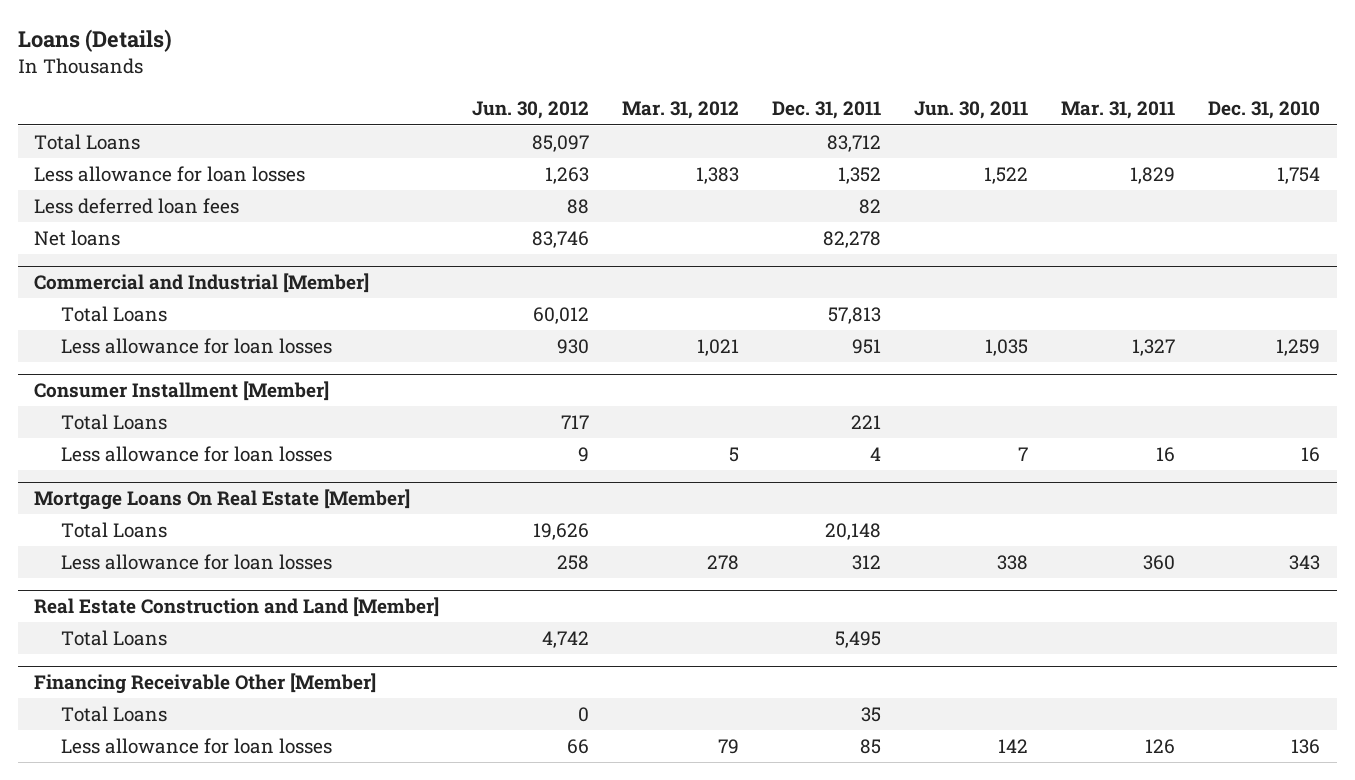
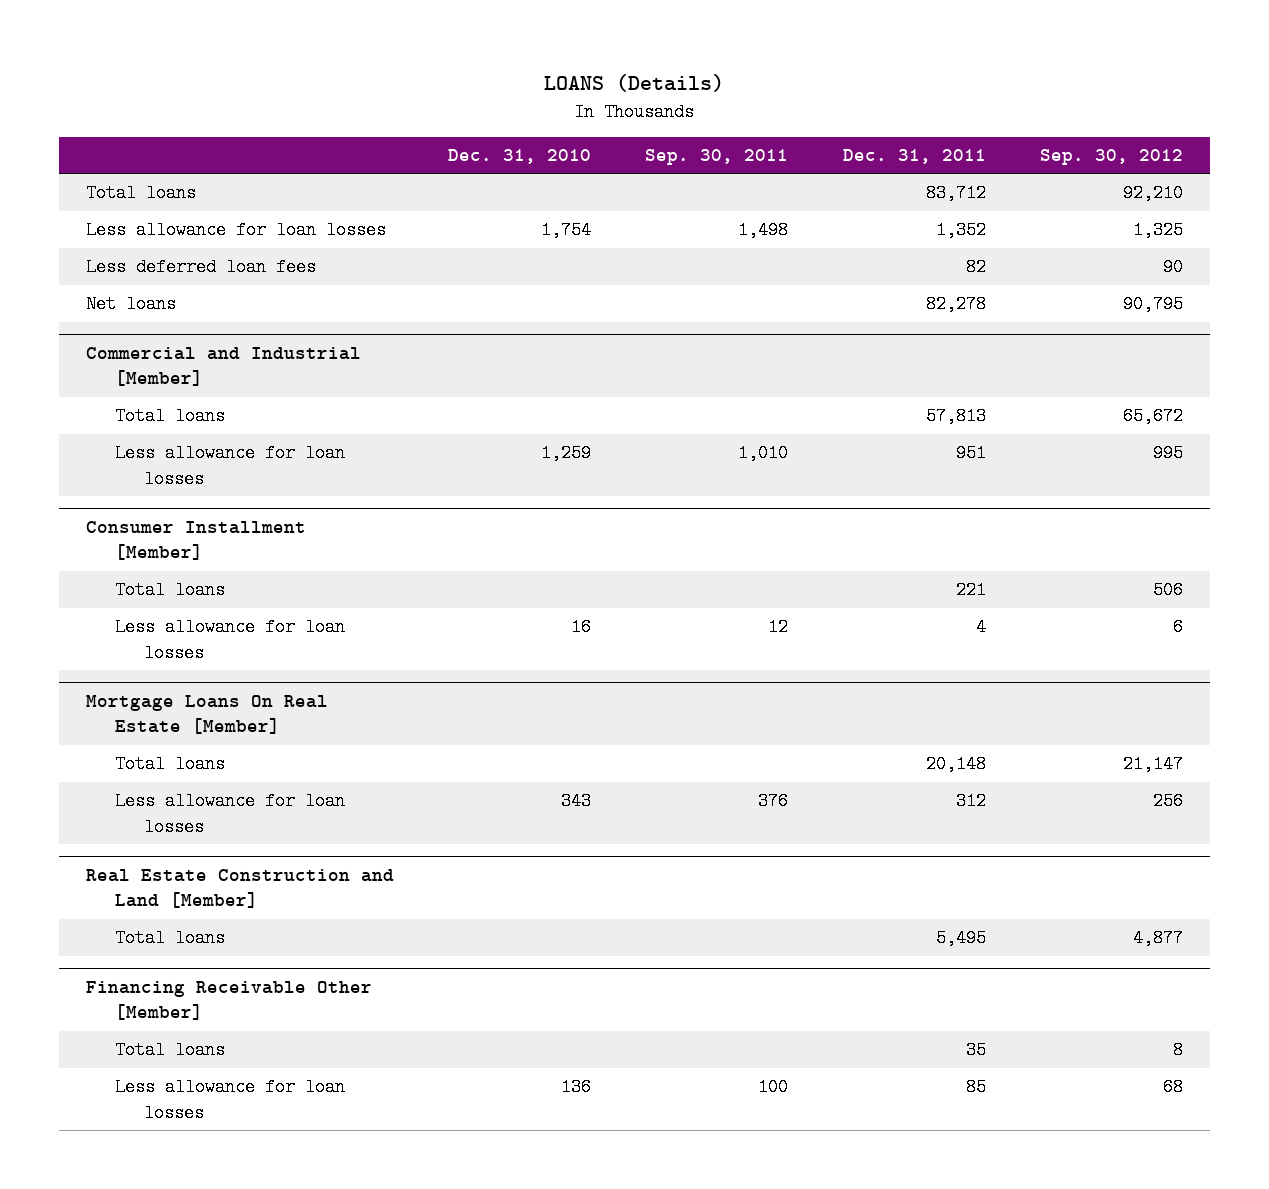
- Loans (Details)
+ LOANS (Details)
- | Jun. 30, 2012 | Mar. 31, 2012 | Dec. 31, 2011 | Jun. 30, 2011 | Mar. 31, 2011 | Dec. 31, 2010
+ | Dec. 31, 2010 | Sep. 30, 2011 | Dec. 31, 2011 | Sep. 30, 2012
- Total Loans | 85,097 | | 83,712 | | |
+ Total loans | | | 83,712 | 92,210
@ Commercial and Industrial [Member]
- Total Loans | 60,012 | | 57,813 | | |
+ Total loans | | | 57,813 | 65,672
@ Consumer Installment [Member]
- Total Loans | 717 | | 221 | | |
+ Total loans | | | 221 | 506
@ Mortgage Loans On Real Estate [Member]
- Total Loans | 19,626 | | 20,148 | | |
+ Total loans | | | 20,148 | 21,147
@ Real Estate Construction and Land [Member]
- Total Loans | 4,742 | | 5,495 | | |
+ Total loans | | | 5,495 | 4,877
@ Financing Receivable Other [Member]
- Total Loans | 0 | | 35 | | |
+ Total loans | | | 35 | 8

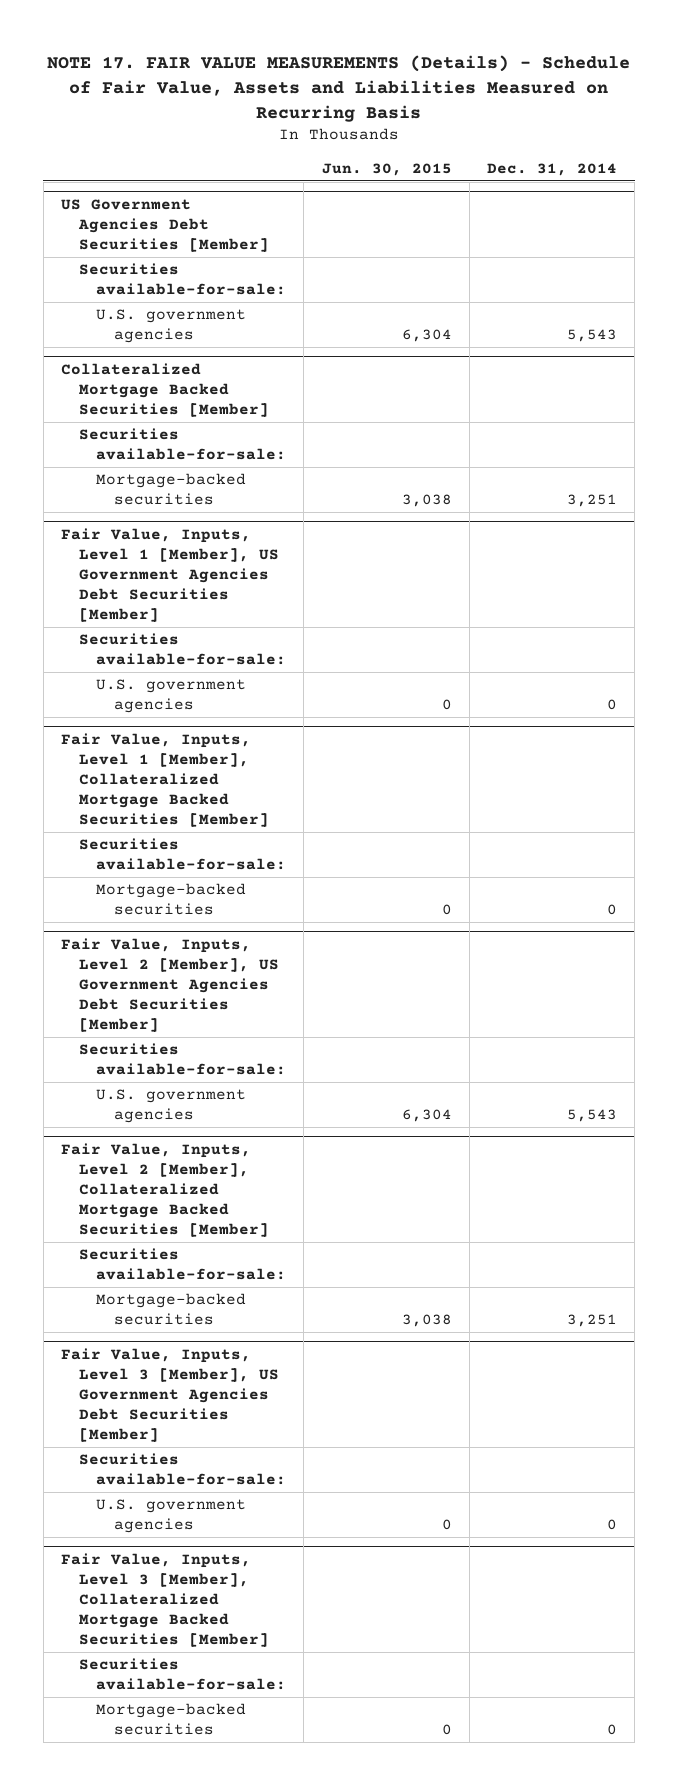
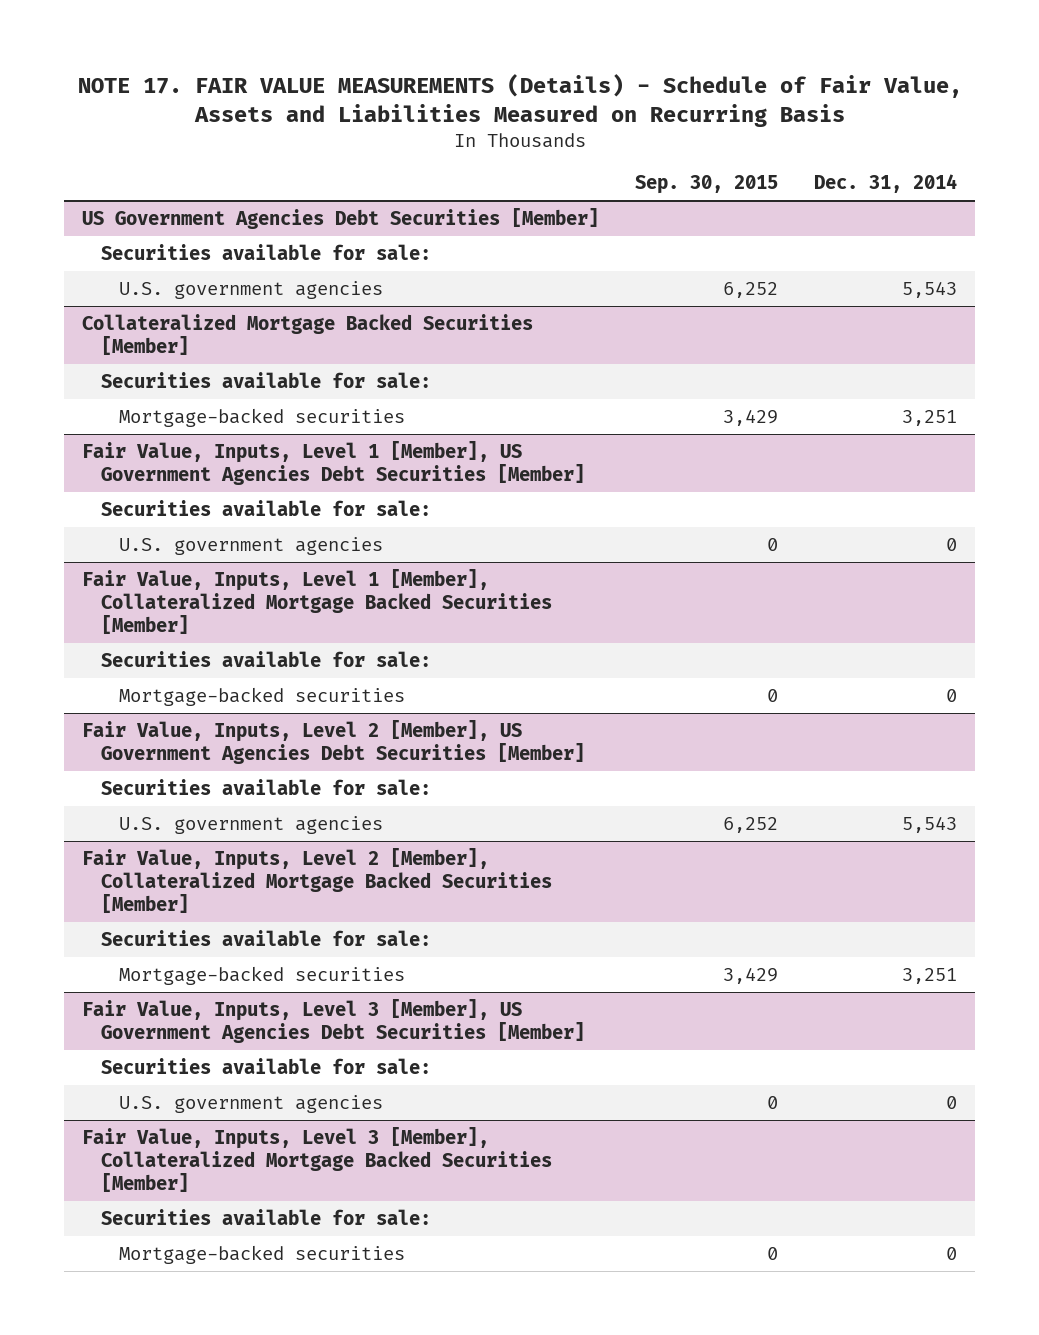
- | Jun. 30, 2015 | Dec. 31, 2014
+ | Sep. 30, 2015 | Dec. 31, 2014
@ US Government Agencies Debt Securities [Member]
- Securities available-for-sale:
+ Securities available for sale:
@ Collateralized Mortgage Backed Securities [Member]
- Securities available-for-sale:
+ Securities available for sale:
@ Fair Value, Inputs, Level 1 [Member], US Government Agencies Debt Securities [Member]
- Securities available-for-sale:
+ Securities available for sale:
@ Fair Value, Inputs, Level 1 [Member], Collateralized Mortgage Backed Securities [Member]
- Securities available-for-sale:
+ Securities available for sale:
@ Fair Value, Inputs, Level 2 [Member], US Government Agencies Debt Securities [Member]
- Securities available-for-sale:
+ Securities available for sale:
@ Fair Value, Inputs, Level 2 [Member], Collateralized Mortgage Backed Securities [Member]
- Securities available-for-sale:
+ Securities available for sale:
@ Fair Value, Inputs, Level 3 [Member], US Government Agencies Debt Securities [Member]
- Securities available-for-sale:
+ Securities available for sale:
@ Fair Value, Inputs, Level 3 [Member], Collateralized Mortgage Backed Securities [Member]
- Securities available-for-sale:
+ Securities available for sale:

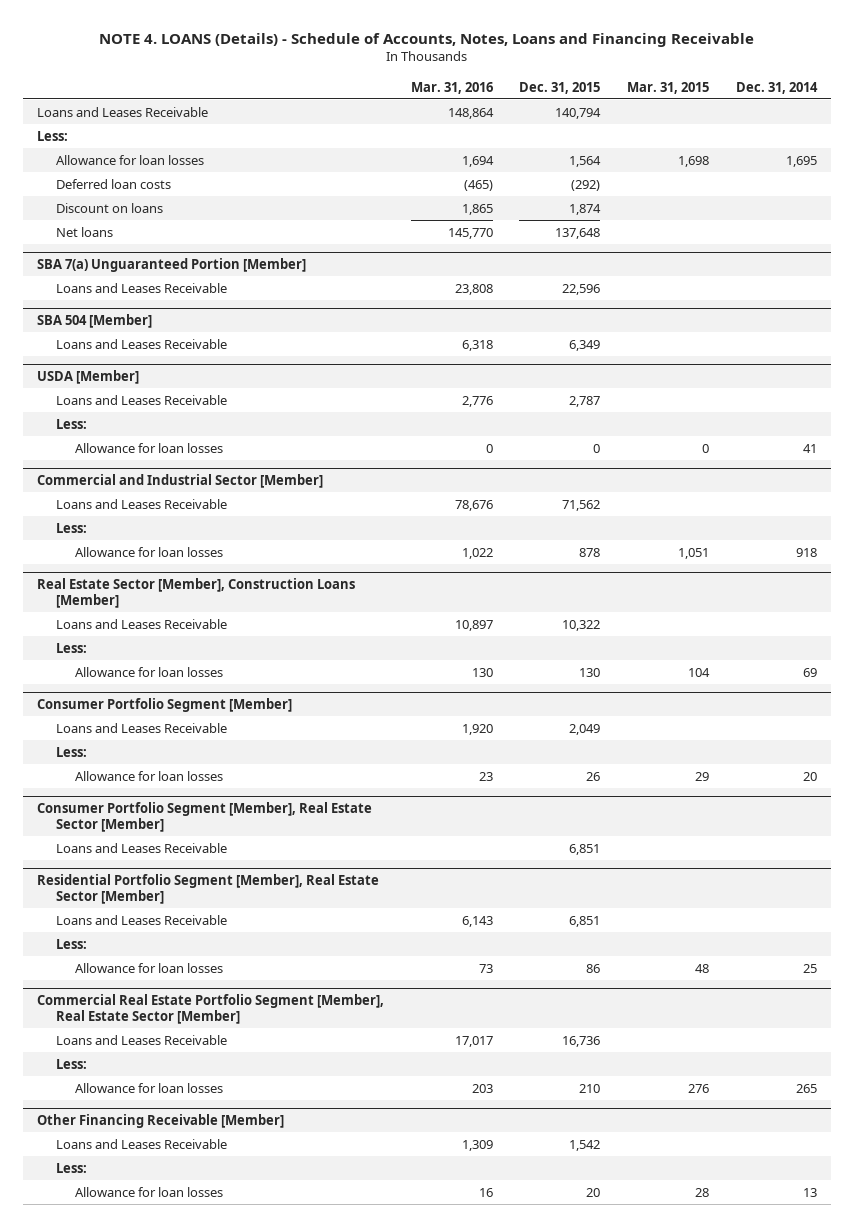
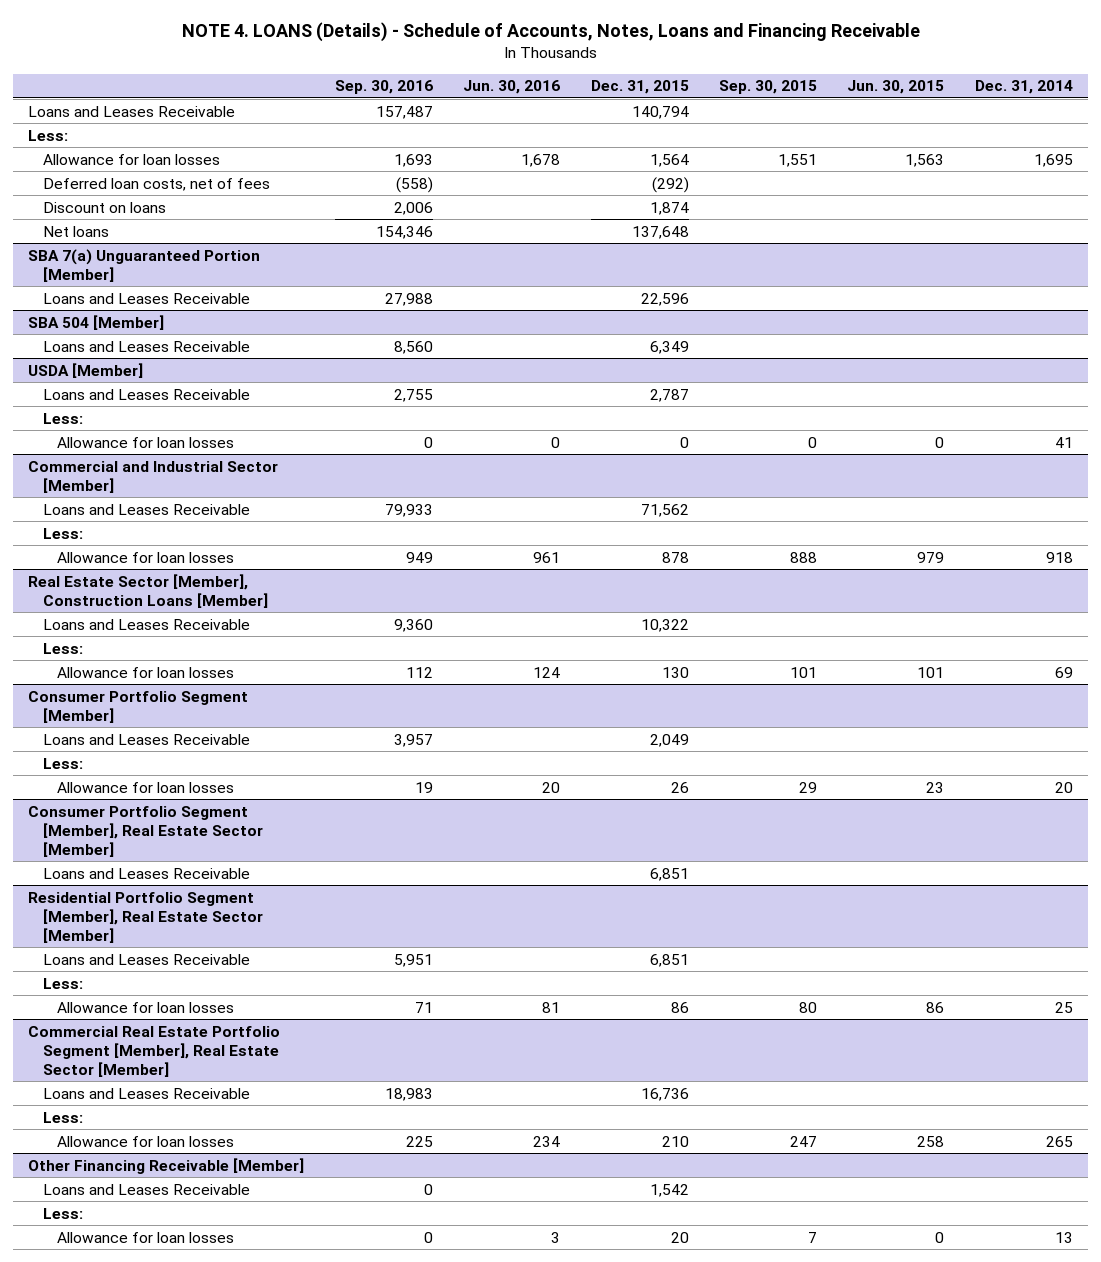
- | Mar. 31, 2016 | Dec. 31, 2015 | Mar. 31, 2015 | Dec. 31, 2014
+ | Sep. 30, 2016 | Jun. 30, 2016 | Dec. 31, 2015 | Sep. 30, 2015 | Jun. 30, 2015 | Dec. 31, 2014
- Deferred loan costs | (465) | (292) | |
+ Deferred loan costs, net of fees | (558) | | (292) | | |

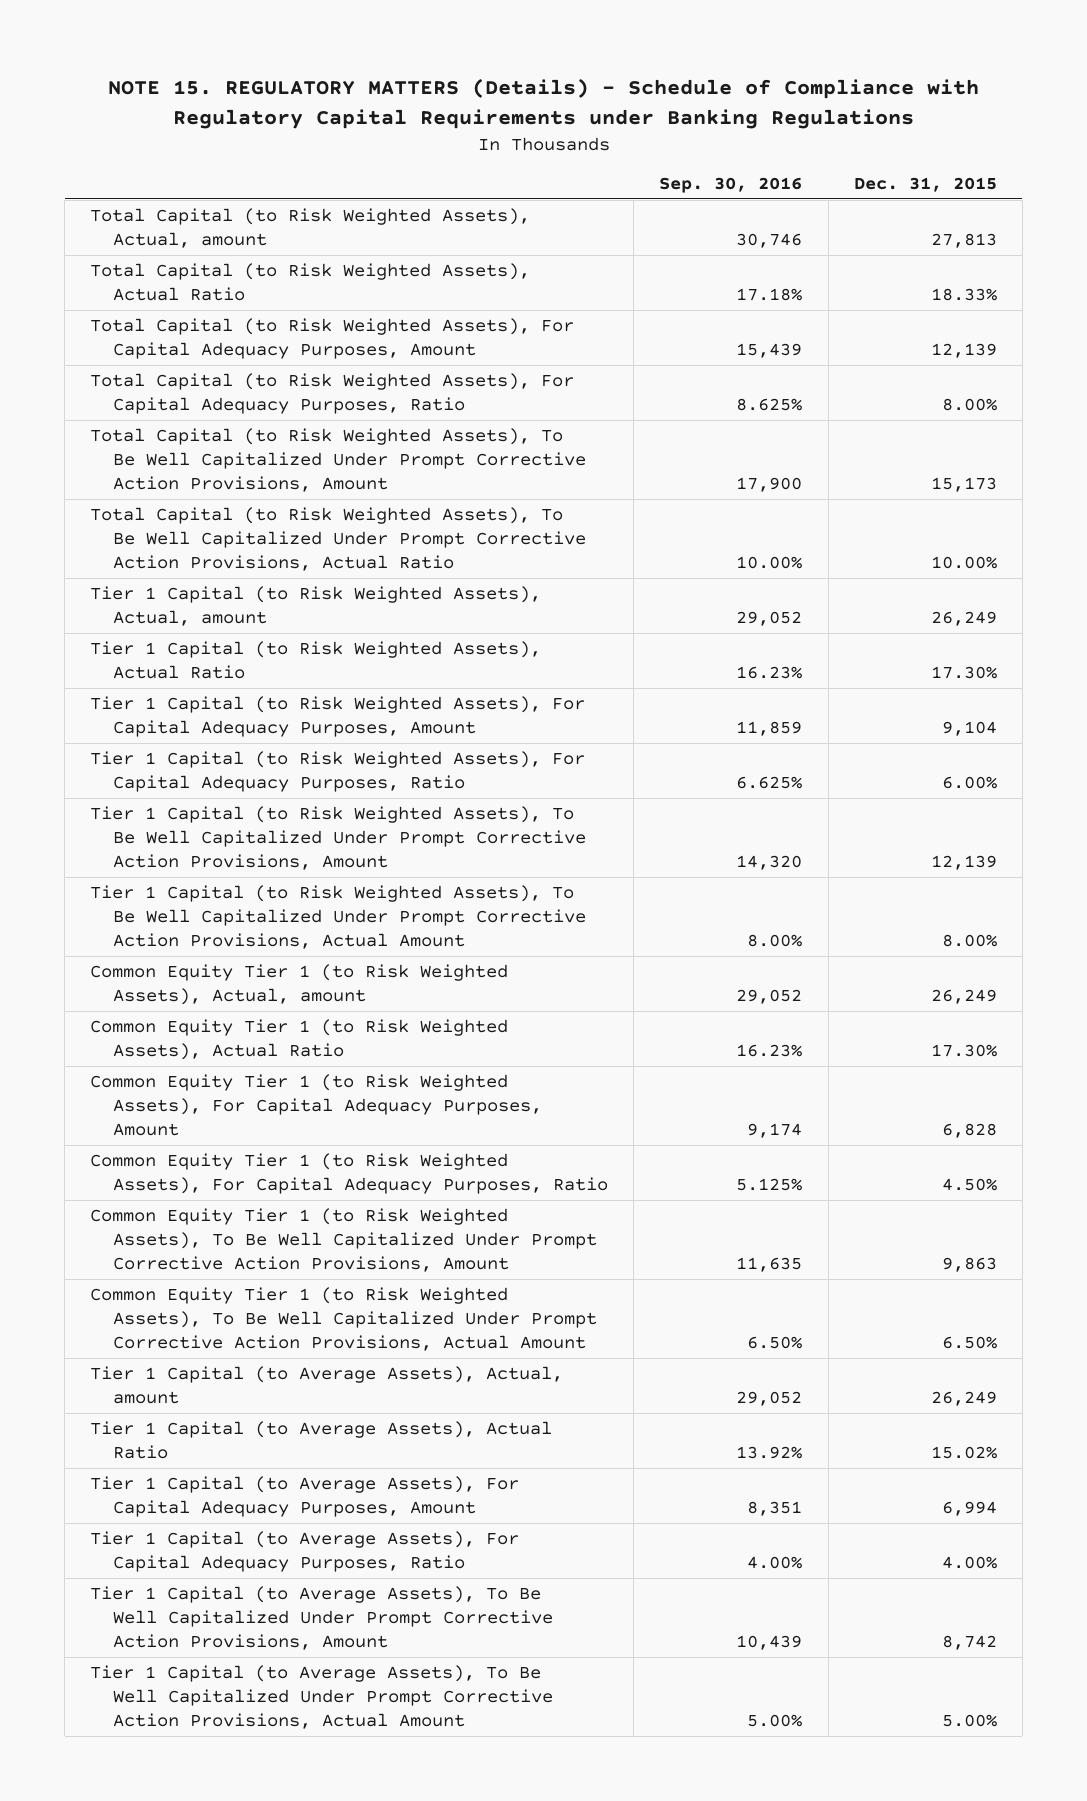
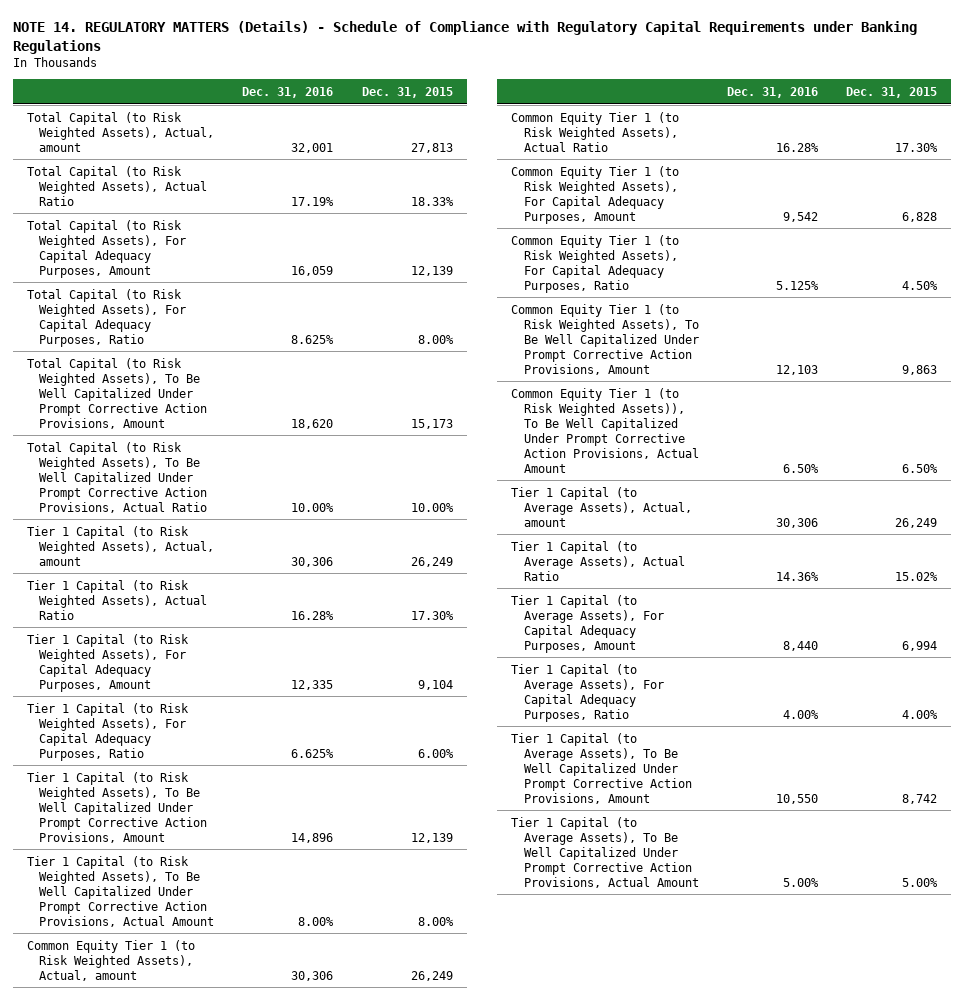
- NOTE 15. REGULATORY MATTERS (Details) - Schedule of Compliance with Regulatory Capital Requirements under Banking Regulations
+ NOTE 14. REGULATORY MATTERS (Details) - Schedule of Compliance with Regulatory Capital Requirements under Banking Regulations
- | Sep. 30, 2016 | Dec. 31, 2015
+ | Dec. 31, 2016 | Dec. 31, 2015
- Common Equity Tier 1 (to Risk Weighted Assets), To Be Well Capitalized Under Prompt Corrective Action Provisions, Actual Amount | 6.50% | 6.50%
+ Common Equity Tier 1 (to Risk Weighted Assets)), To Be Well Capitalized Under Prompt Corrective Action Provisions, Actual Amount | 6.50% | 6.50%

